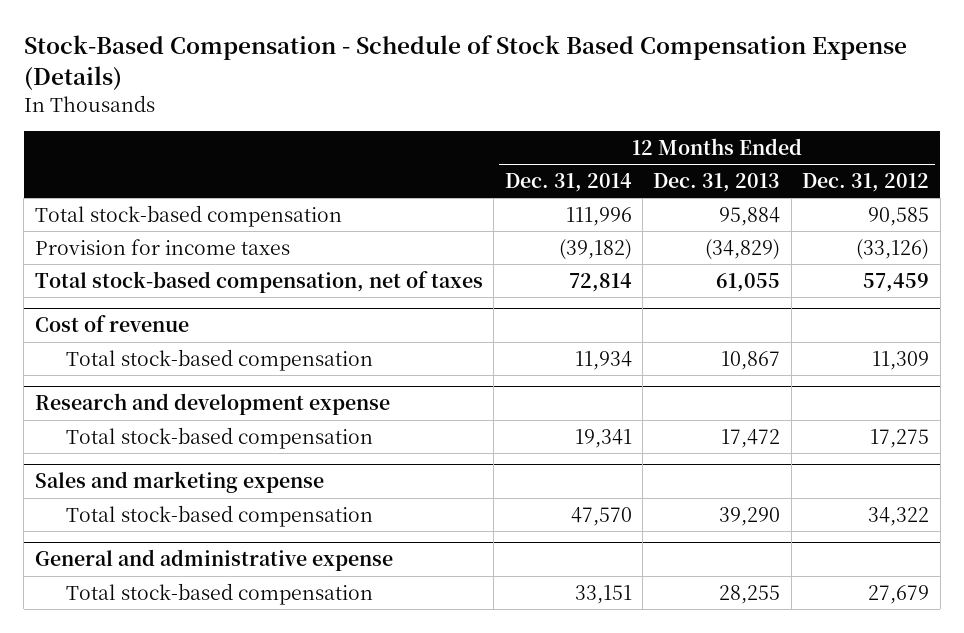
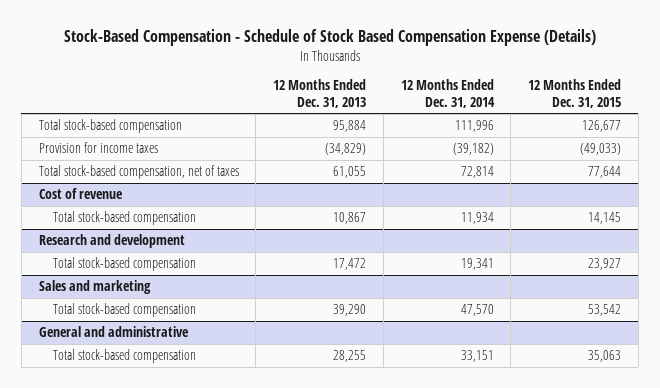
- | 12 Months Ended Dec. 31, 2014 | 12 Months Ended Dec. 31, 2013 | 12 Months Ended Dec. 31, 2012
+ | 12 Months Ended Dec. 31, 2013 | 12 Months Ended Dec. 31, 2014 | 12 Months Ended Dec. 31, 2015
- Research and development expense
+ Research and development
- Sales and marketing expense
+ Sales and marketing
- General and administrative expense
+ General and administrative

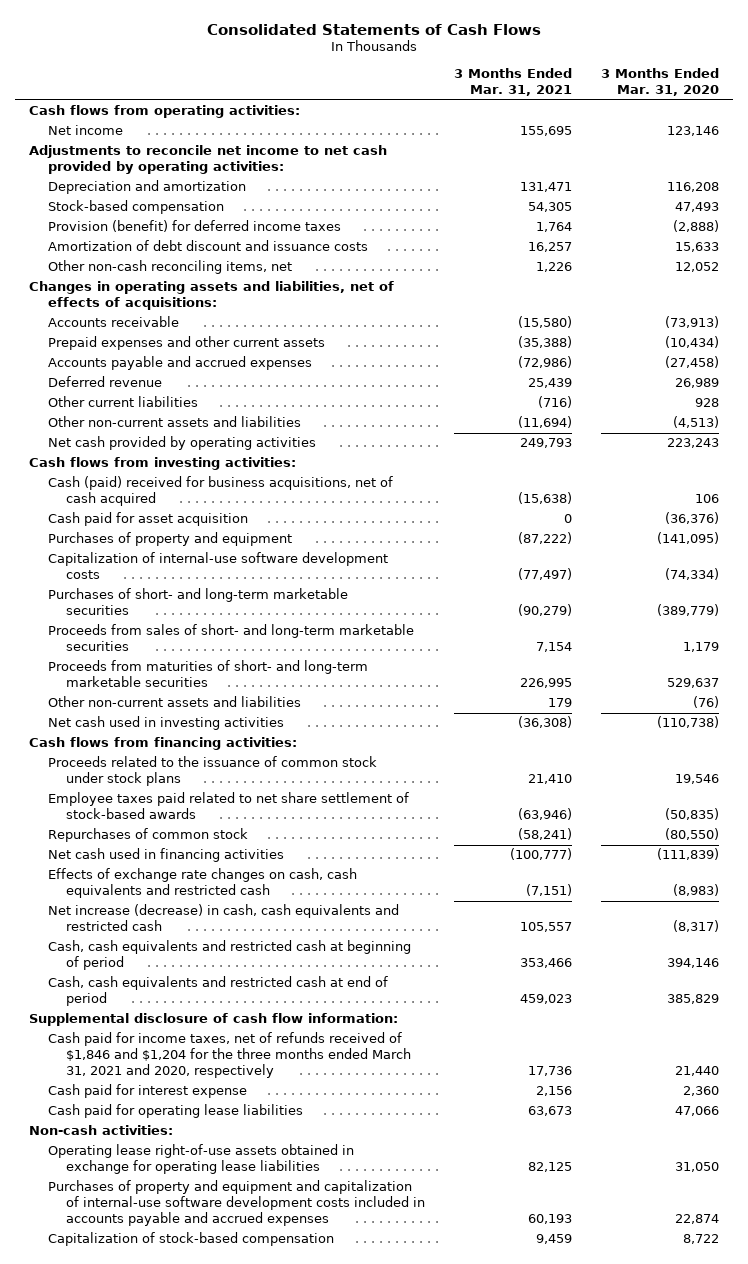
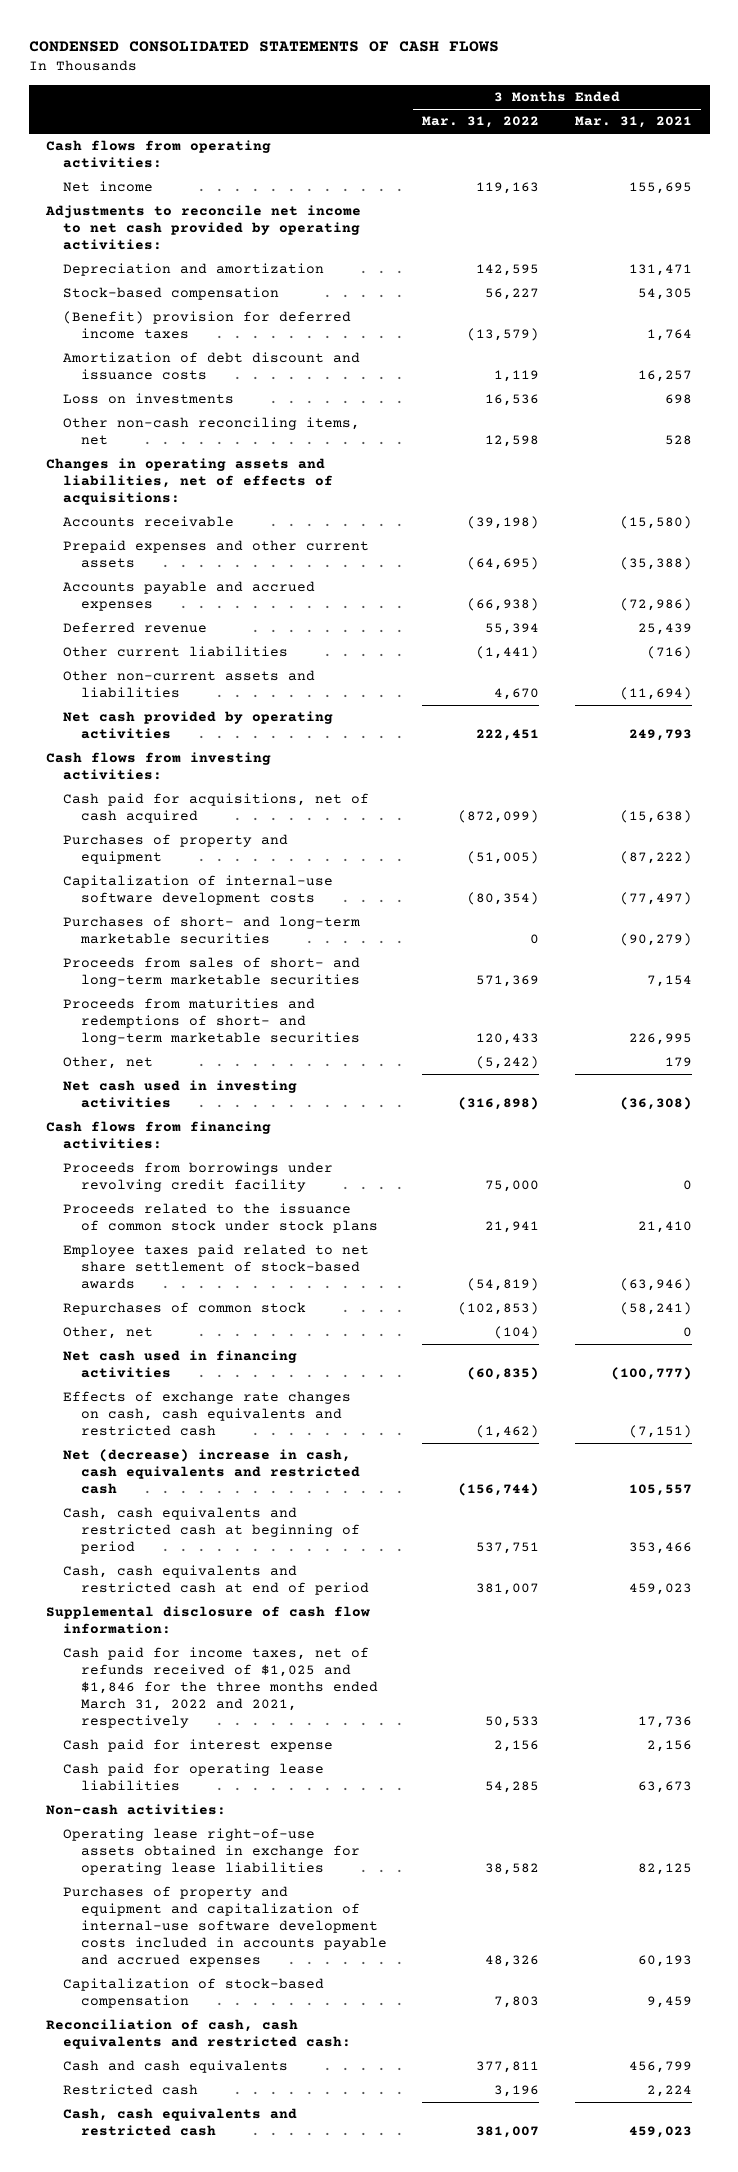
- Consolidated Statements of Cash Flows
+ CONDENSED CONSOLIDATED STATEMENTS OF CASH FLOWS
- | 3 Months Ended Mar. 31, 2021 | 3 Months Ended Mar. 31, 2020
+ | 3 Months Ended Mar. 31, 2022 | 3 Months Ended Mar. 31, 2021
- Provision (benefit) for deferred income taxes | 1,764 | (2,888)
+ (Benefit) provision for deferred income taxes | (13,579) | 1,764
- Other non-cash reconciling items, net | 1,226 | 12,052
+ Loss on investments | 16,536 | 698
+ Other non-cash reconciling items, net | 12,598 | 528
- Cash (paid) received for business acquisitions, net of cash acquired | (15,638) | 106
- Cash paid for asset acquisition | 0 | (36,376)
+ Cash paid for acquisitions, net of cash acquired | (872,099) | (15,638)
- Proceeds from maturities of short- and long-term marketable securities | 226,995 | 529,637
- Other non-current assets and liabilities | 179 | (76)
+ Proceeds from maturities and redemptions of short- and long-term marketable securities | 120,433 | 226,995
+ Other, net | (5,242) | 179
+ Proceeds from borrowings under revolving credit facility | 75,000 | 0
+ Other, net | (104) | 0
- Net increase (decrease) in cash, cash equivalents and restricted cash | 105,557 | (8,317)
+ Net (decrease) increase in cash, cash equivalents and restricted cash | (156,744) | 105,557
- Cash paid for income taxes, net of refunds received of $1,846 and $1,204 for the three months ended March 31, 2021 and 2020, respectively | 17,736 | 21,440
+ Cash paid for income taxes, net of refunds received of $1,025 and $1,846 for the three months ended March 31, 2022 and 2021, respectively | 50,533 | 17,736
+ Reconciliation of cash, cash equivalents and restricted cash:
+ Cash and cash equivalents | 377,811 | 456,799
+ Restricted cash | 3,196 | 2,224
+ Cash, cash equivalents and restricted cash | 381,007 | 459,023

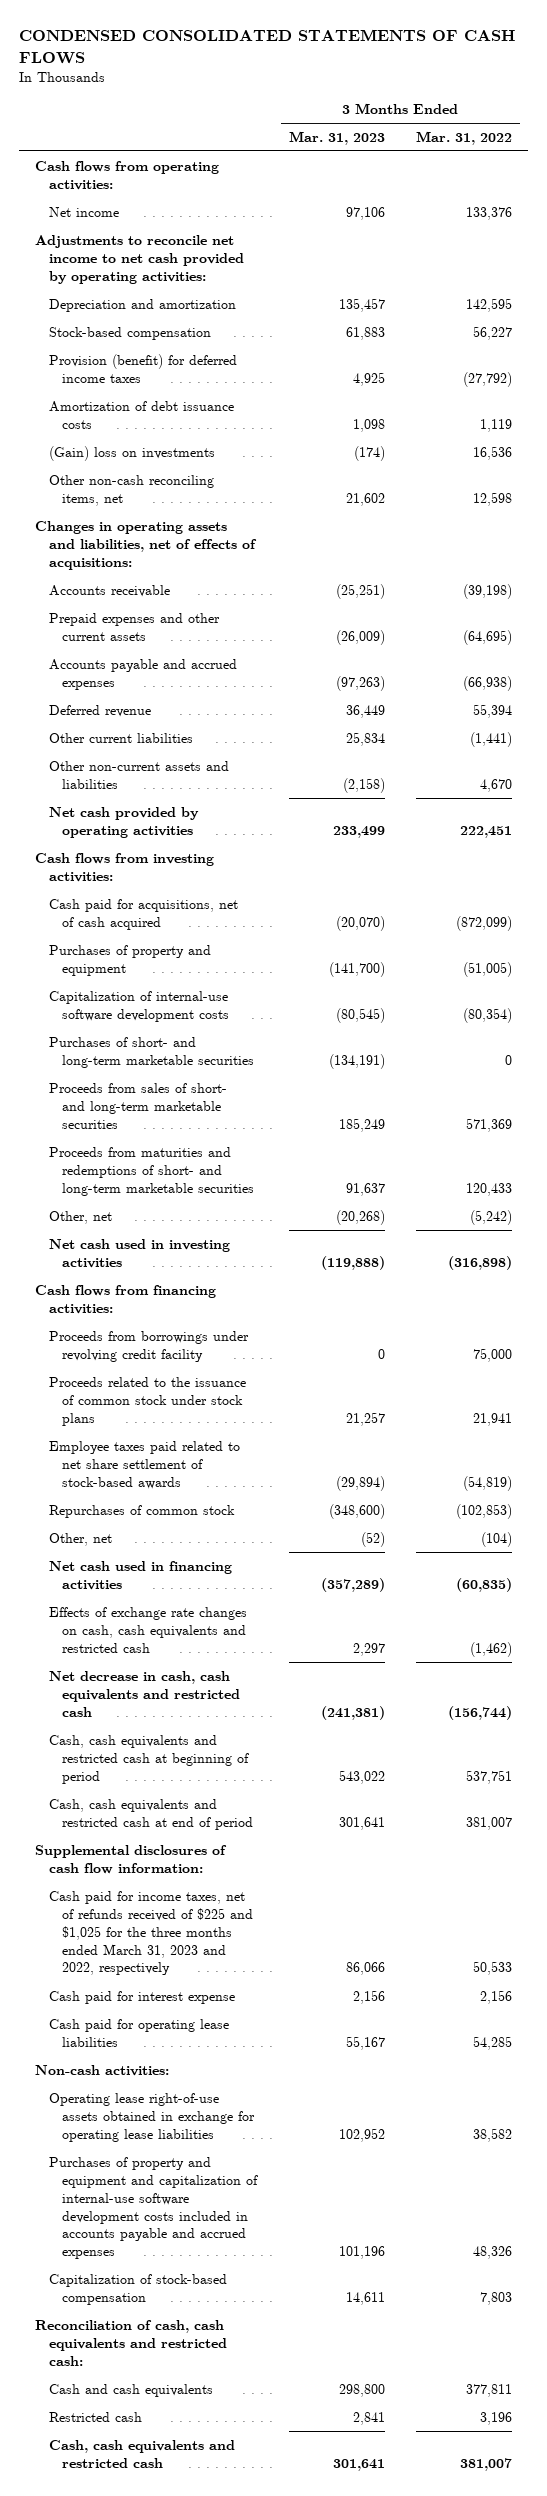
- | 3 Months Ended Mar. 31, 2022 | 3 Months Ended Mar. 31, 2021
+ | 3 Months Ended Mar. 31, 2023 | 3 Months Ended Mar. 31, 2022
- Net income | 119,163 | 155,695
+ Net income | 97,106 | 133,376
- (Benefit) provision for deferred income taxes | (13,579) | 1,764
- Amortization of debt discount and issuance costs | 1,119 | 16,257
- Loss on investments | 16,536 | 698
+ Provision (benefit) for deferred income taxes | 4,925 | (27,792)
+ Amortization of debt issuance costs | 1,098 | 1,119
+ (Gain) loss on investments | (174) | 16,536
- Net (decrease) increase in cash, cash equivalents and restricted cash | (156,744) | 105,557
+ Net decrease in cash, cash equivalents and restricted cash | (241,381) | (156,744)
- Supplemental disclosure of cash flow information:
- Cash paid for income taxes, net of refunds received of $1,025 and $1,846 for the three months ended March 31, 2022 and 2021, respectively | 50,533 | 17,736
+ Supplemental disclosures of cash flow information:
+ Cash paid for income taxes, net of refunds received of $225 and $1,025 for the three months ended March 31, 2023 and 2022, respectively | 86,066 | 50,533

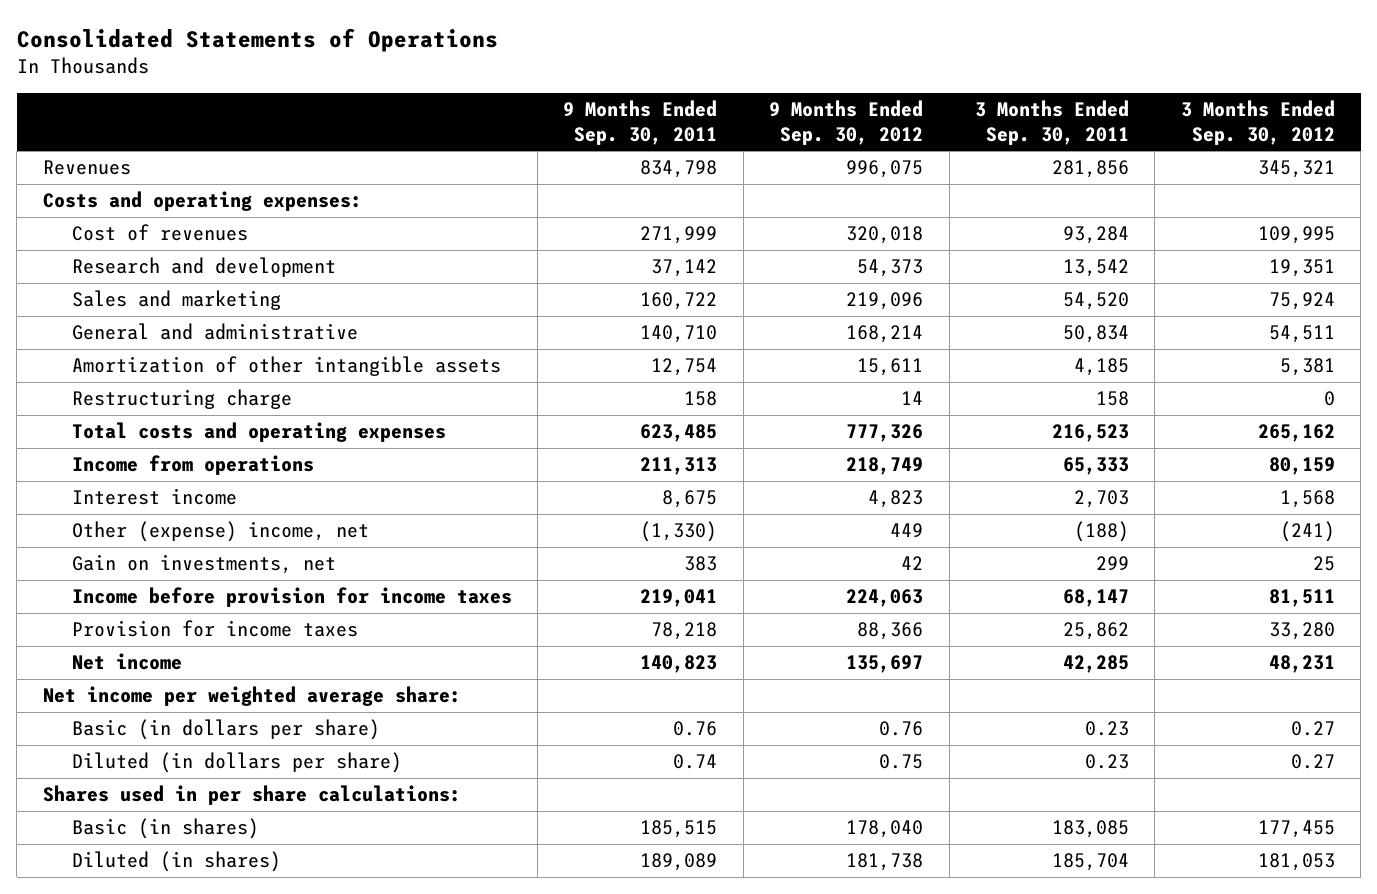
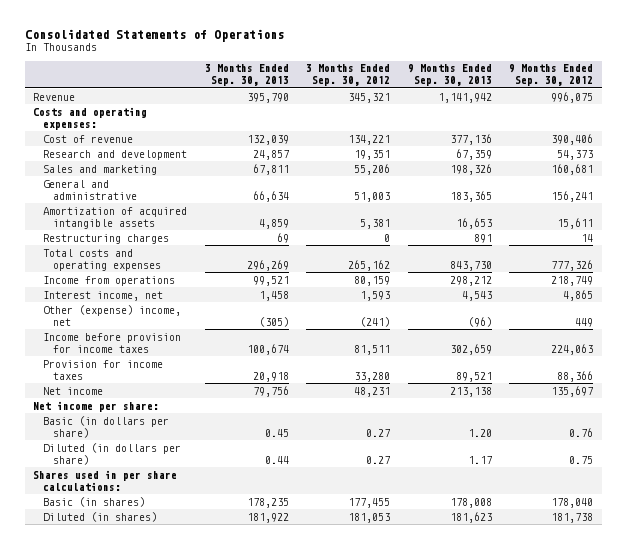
- | 9 Months Ended Sep. 30, 2011 | 9 Months Ended Sep. 30, 2012 | 3 Months Ended Sep. 30, 2011 | 3 Months Ended Sep. 30, 2012
+ | 3 Months Ended Sep. 30, 2013 | 3 Months Ended Sep. 30, 2012 | 9 Months Ended Sep. 30, 2013 | 9 Months Ended Sep. 30, 2012
- Revenues | 834,798 | 996,075 | 281,856 | 345,321
+ Revenue | 395,790 | 345,321 | 1,141,942 | 996,075
- Cost of revenues | 271,999 | 320,018 | 93,284 | 109,995
+ Cost of revenue | 132,039 | 134,221 | 377,136 | 390,406
- Sales and marketing | 160,722 | 219,096 | 54,520 | 75,924
- General and administrative | 140,710 | 168,214 | 50,834 | 54,511
- Amortization of other intangible assets | 12,754 | 15,611 | 4,185 | 5,381
- Restructuring charge | 158 | 14 | 158 | 0
+ Sales and marketing | 67,811 | 55,206 | 198,326 | 160,681
+ General and administrative | 66,634 | 51,003 | 183,365 | 156,241
+ Amortization of acquired intangible assets | 4,859 | 5,381 | 16,653 | 15,611
+ Restructuring charges | 69 | 0 | 891 | 14
- Interest income | 8,675 | 4,823 | 2,703 | 1,568
+ Interest income, net | 1,458 | 1,593 | 4,543 | 4,865
- Gain on investments, net | 383 | 42 | 299 | 25
- Net income per weighted average share:
+ Net income per share:

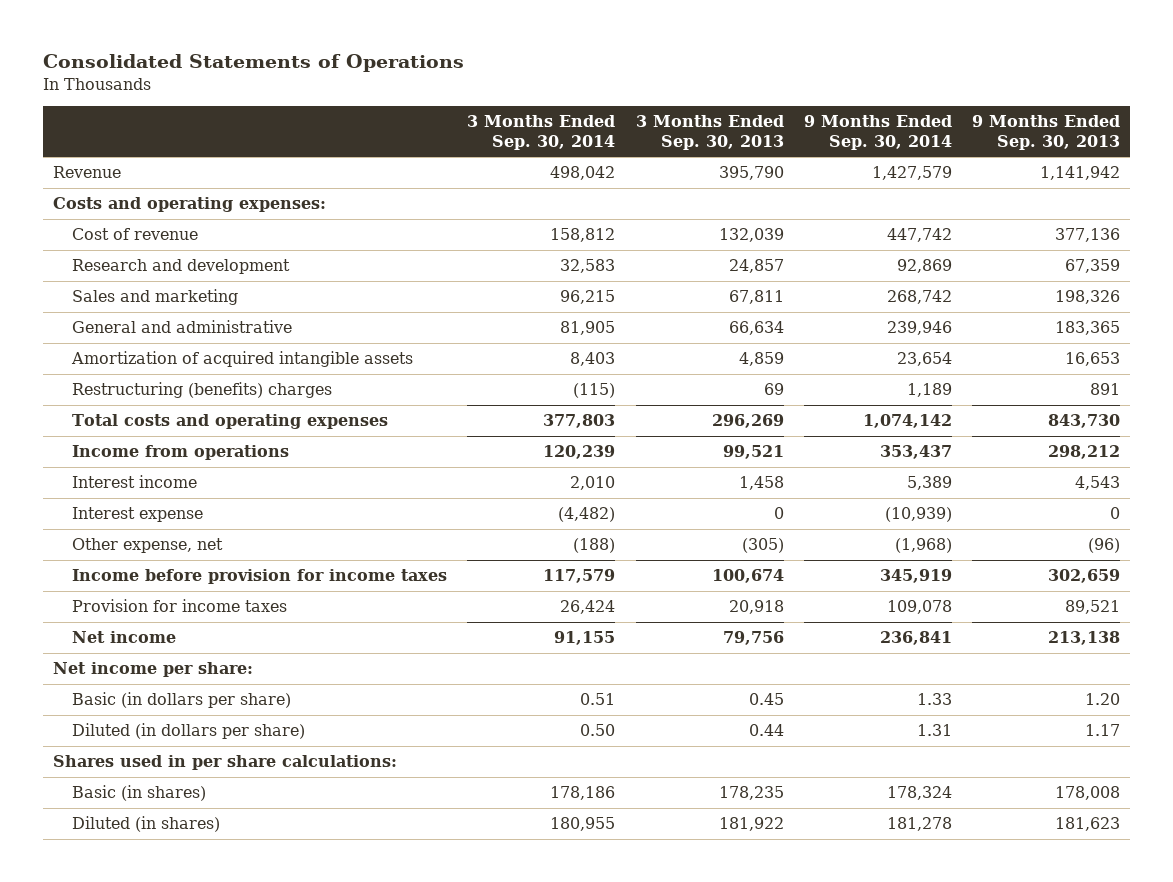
- | 3 Months Ended Sep. 30, 2013 | 3 Months Ended Sep. 30, 2012 | 9 Months Ended Sep. 30, 2013 | 9 Months Ended Sep. 30, 2012
+ | 3 Months Ended Sep. 30, 2014 | 3 Months Ended Sep. 30, 2013 | 9 Months Ended Sep. 30, 2014 | 9 Months Ended Sep. 30, 2013
- Restructuring charges | 69 | 0 | 891 | 14
+ Restructuring (benefits) charges | (115) | 69 | 1,189 | 891
- Interest income, net | 1,458 | 1,593 | 4,543 | 4,865
- Other (expense) income, net | (305) | (241) | (96) | 449
+ Interest income | 2,010 | 1,458 | 5,389 | 4,543
+ Interest expense | (4,482) | 0 | (10,939) | 0
+ Other expense, net | (188) | (305) | (1,968) | (96)

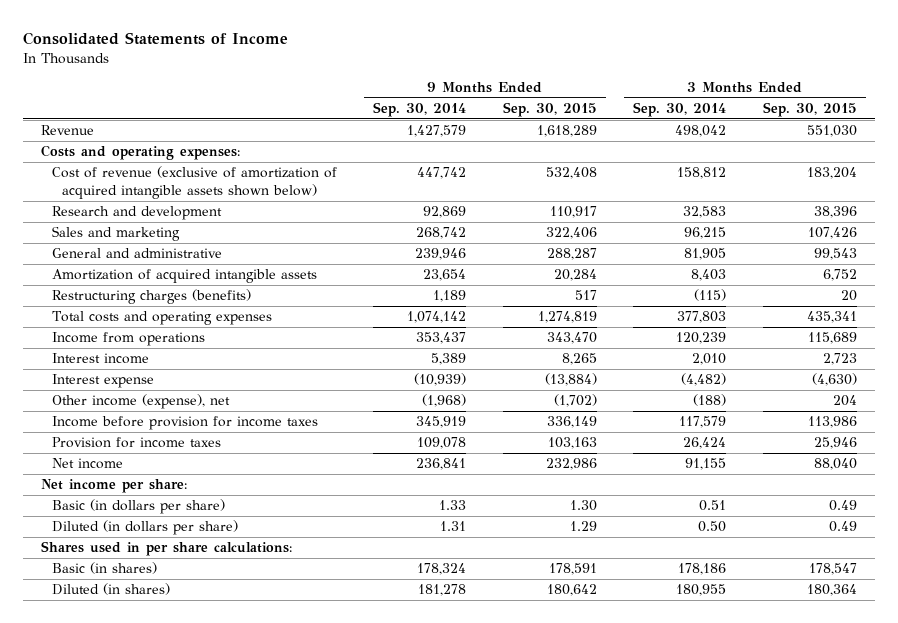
- Consolidated Statements of Operations
+ Consolidated Statements of Income
- | 3 Months Ended Sep. 30, 2014 | 3 Months Ended Sep. 30, 2013 | 9 Months Ended Sep. 30, 2014 | 9 Months Ended Sep. 30, 2013
+ | 9 Months Ended Sep. 30, 2014 | 9 Months Ended Sep. 30, 2015 | 3 Months Ended Sep. 30, 2014 | 3 Months Ended Sep. 30, 2015
- Cost of revenue | 158,812 | 132,039 | 447,742 | 377,136
+ Cost of revenue (exclusive of amortization of acquired intangible assets shown below) | 447,742 | 532,408 | 158,812 | 183,204
- Restructuring (benefits) charges | (115) | 69 | 1,189 | 891
+ Restructuring charges (benefits) | 1,189 | 517 | (115) | 20
- Other expense, net | (188) | (305) | (1,968) | (96)
+ Other income (expense), net | (1,968) | (1,702) | (188) | 204

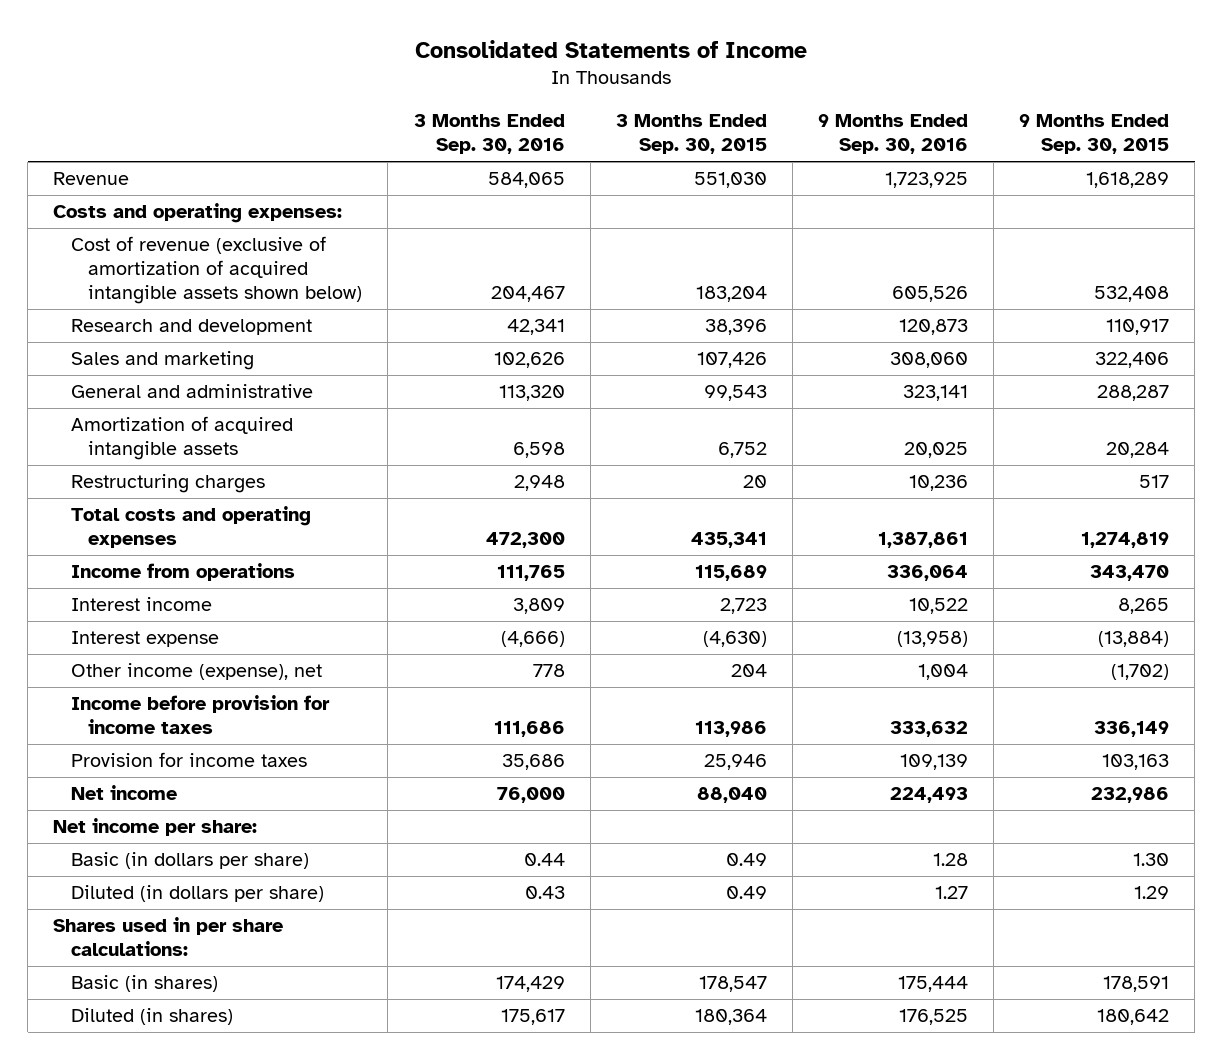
- | 9 Months Ended Sep. 30, 2014 | 9 Months Ended Sep. 30, 2015 | 3 Months Ended Sep. 30, 2014 | 3 Months Ended Sep. 30, 2015
+ | 3 Months Ended Sep. 30, 2016 | 3 Months Ended Sep. 30, 2015 | 9 Months Ended Sep. 30, 2016 | 9 Months Ended Sep. 30, 2015
- Restructuring charges (benefits) | 1,189 | 517 | (115) | 20
+ Restructuring charges | 2,948 | 20 | 10,236 | 517

